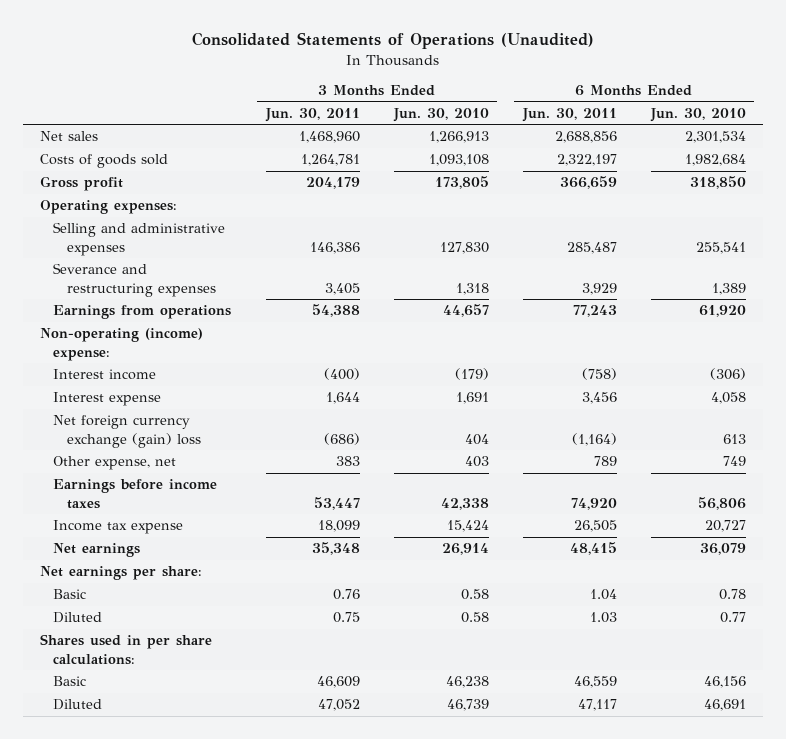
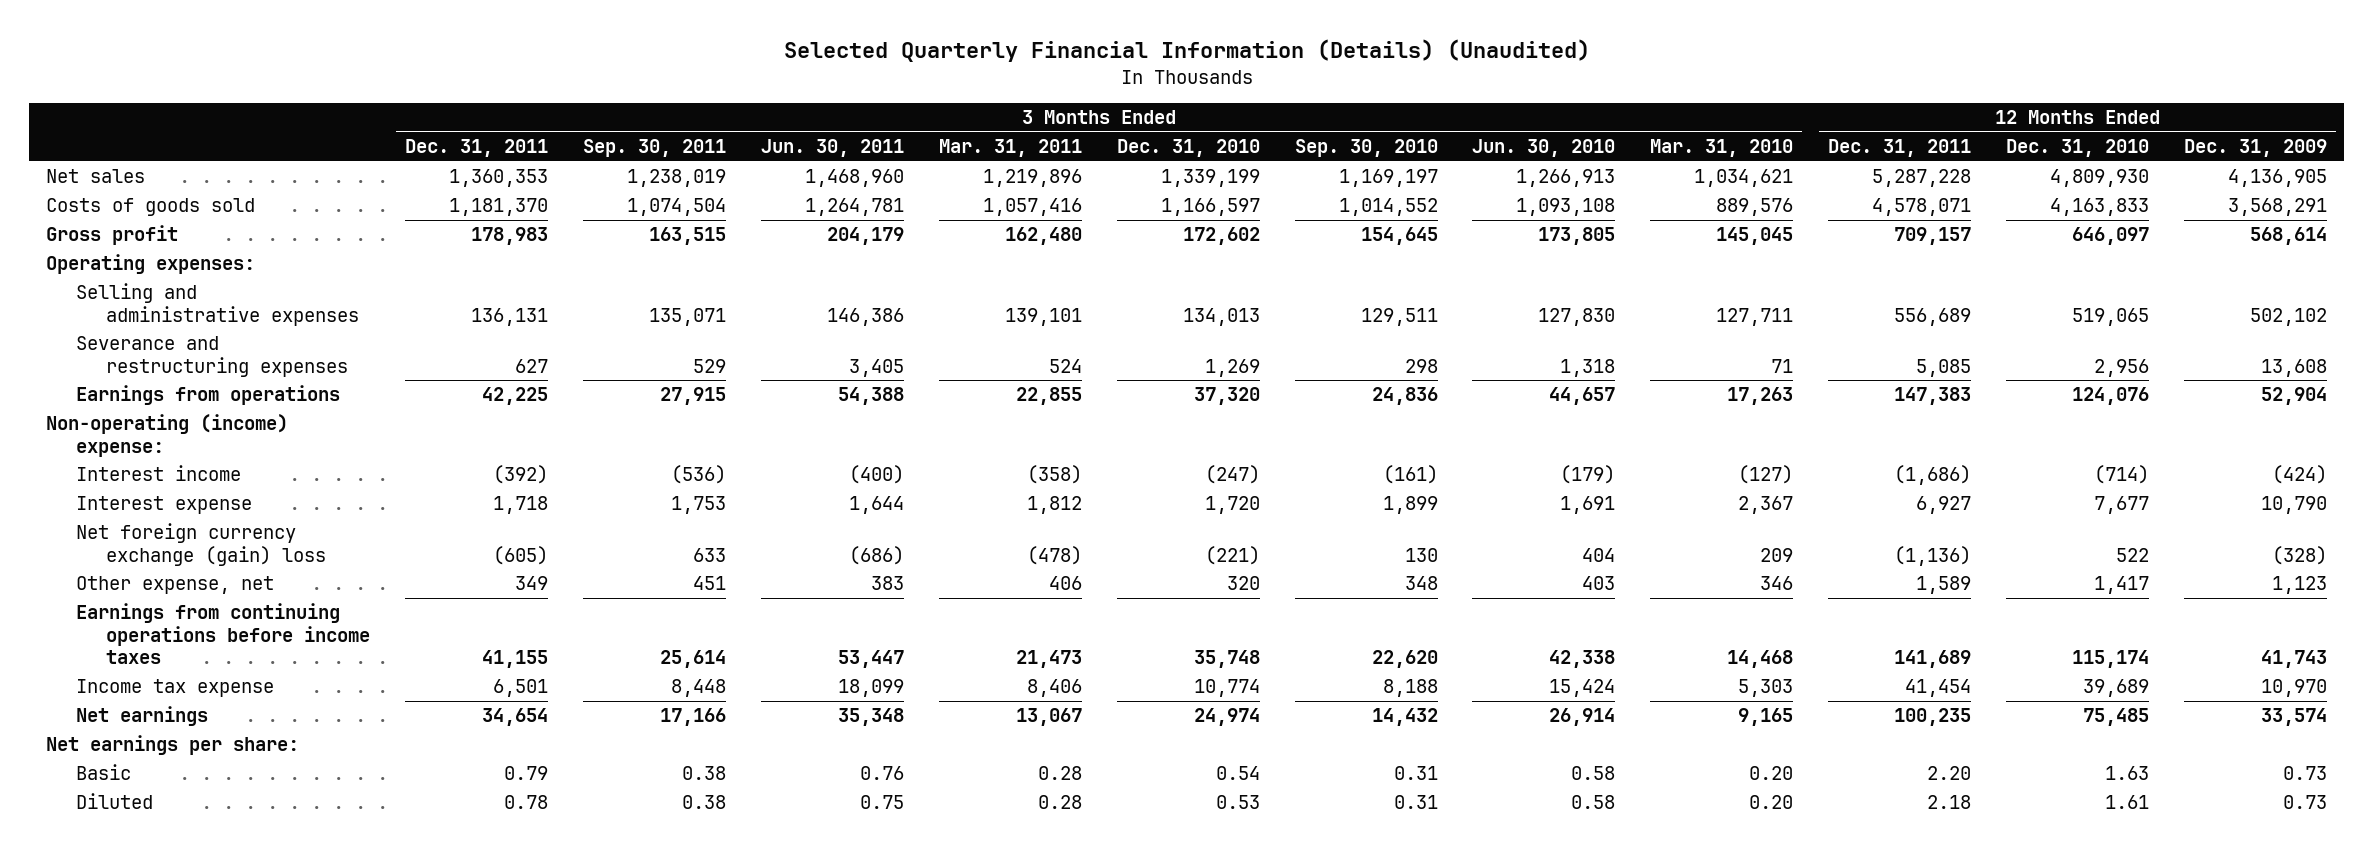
- Consolidated Statements of Operations (Unaudited)
+ Selected Quarterly Financial Information (Details) (Unaudited)
- | 3 Months Ended Jun. 30, 2011 | 3 Months Ended Jun. 30, 2010 | 6 Months Ended Jun. 30, 2011 | 6 Months Ended Jun. 30, 2010
+ | 3 Months Ended Dec. 31, 2011 | 3 Months Ended Sep. 30, 2011 | 3 Months Ended Jun. 30, 2011 | 3 Months Ended Mar. 31, 2011 | 3 Months Ended Dec. 31, 2010 | 3 Months Ended Sep. 30, 2010 | 3 Months Ended Jun. 30, 2010 | 3 Months Ended Mar. 31, 2010 | 12 Months Ended Dec. 31, 2011 | 12 Months Ended Dec. 31, 2010 | 12 Months Ended Dec. 31, 2009
- Earnings before income taxes | 53,447 | 42,338 | 74,920 | 56,806
+ Earnings from continuing operations before income taxes | 41,155 | 25,614 | 53,447 | 21,473 | 35,748 | 22,620 | 42,338 | 14,468 | 141,689 | 115,174 | 41,743
- Shares used in per share calculations:
- Basic | 46,609 | 46,238 | 46,559 | 46,156
- Diluted | 47,052 | 46,739 | 47,117 | 46,691

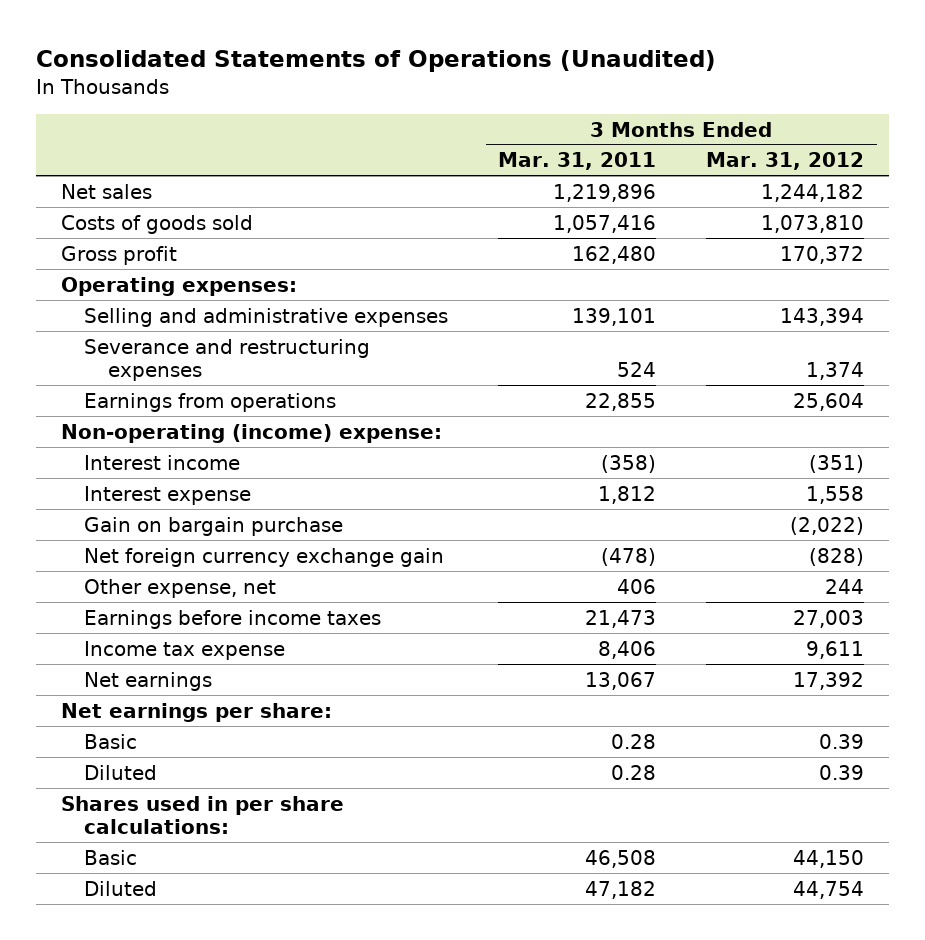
- Selected Quarterly Financial Information (Details) (Unaudited)
+ Consolidated Statements of Operations (Unaudited)
- | 3 Months Ended Dec. 31, 2011 | 3 Months Ended Sep. 30, 2011 | 3 Months Ended Jun. 30, 2011 | 3 Months Ended Mar. 31, 2011 | 3 Months Ended Dec. 31, 2010 | 3 Months Ended Sep. 30, 2010 | 3 Months Ended Jun. 30, 2010 | 3 Months Ended Mar. 31, 2010 | 12 Months Ended Dec. 31, 2011 | 12 Months Ended Dec. 31, 2010 | 12 Months Ended Dec. 31, 2009
+ | 3 Months Ended Mar. 31, 2011 | 3 Months Ended Mar. 31, 2012
- Net foreign currency exchange (gain) loss | (605) | 633 | (686) | (478) | (221) | 130 | 404 | 209 | (1,136) | 522 | (328)
+ Gain on bargain purchase | | (2,022)
+ Net foreign currency exchange gain | (478) | (828)
- Earnings from continuing operations before income taxes | 41,155 | 25,614 | 53,447 | 21,473 | 35,748 | 22,620 | 42,338 | 14,468 | 141,689 | 115,174 | 41,743
+ Earnings before income taxes | 21,473 | 27,003
+ Shares used in per share calculations:
+ Basic | 46,508 | 44,150
+ Diluted | 47,182 | 44,754

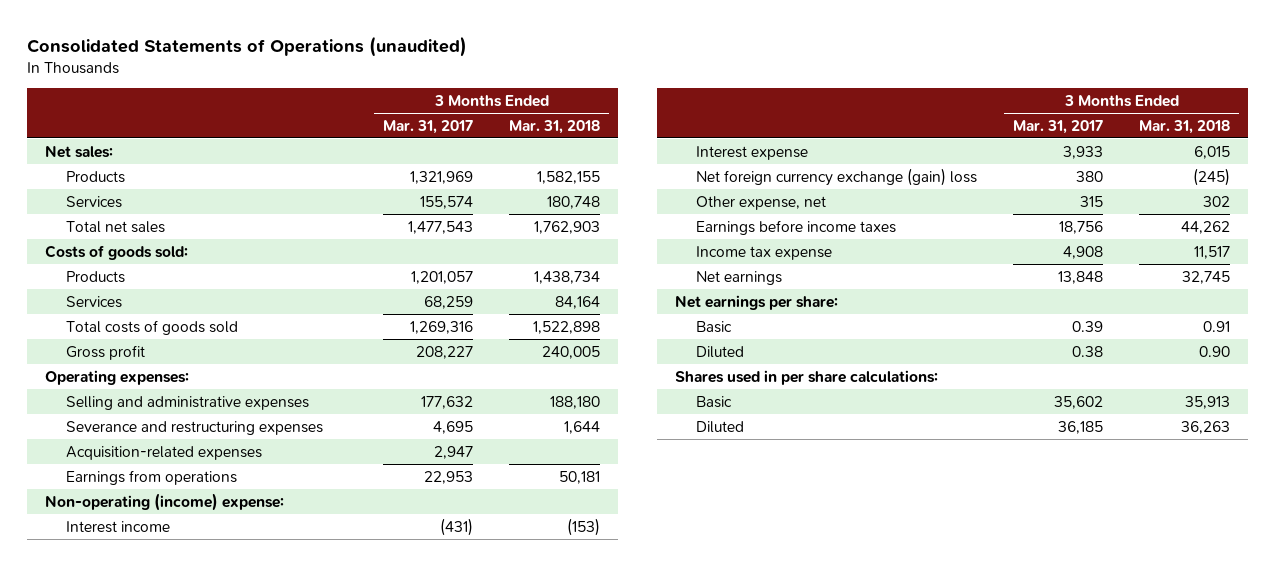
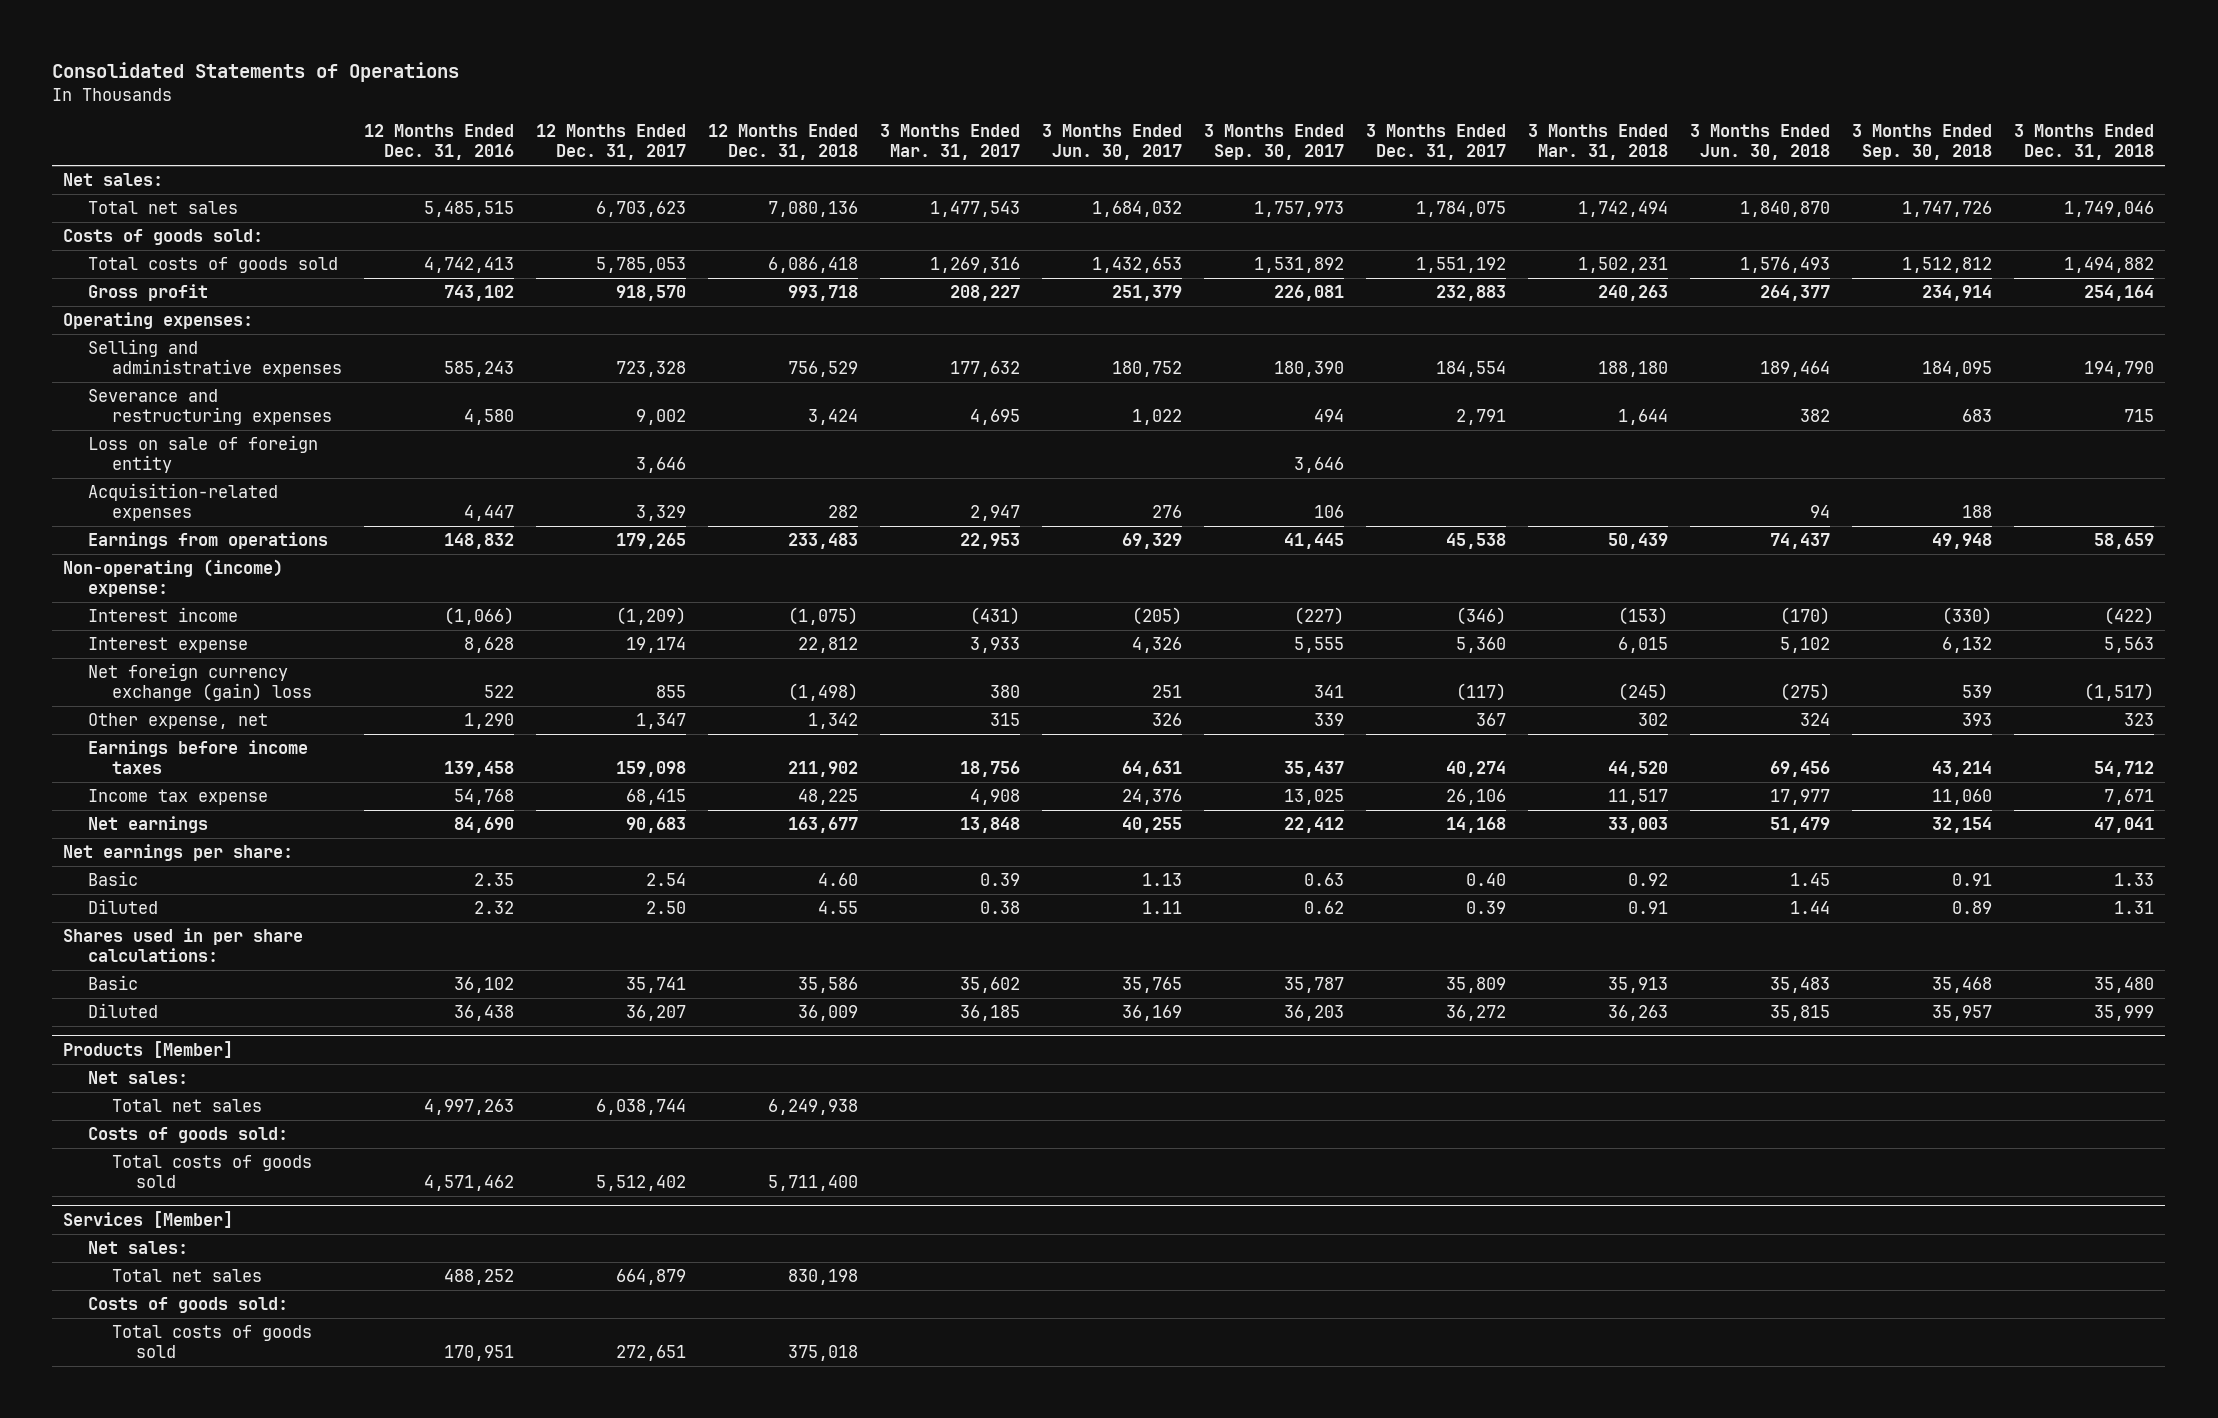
- Consolidated Statements of Operations (unaudited)
+ Consolidated Statements of Operations
- | 3 Months Ended Mar. 31, 2017 | 3 Months Ended Mar. 31, 2018
+ | 12 Months Ended Dec. 31, 2016 | 12 Months Ended Dec. 31, 2017 | 12 Months Ended Dec. 31, 2018 | 3 Months Ended Mar. 31, 2017 | 3 Months Ended Jun. 30, 2017 | 3 Months Ended Sep. 30, 2017 | 3 Months Ended Dec. 31, 2017 | 3 Months Ended Mar. 31, 2018 | 3 Months Ended Jun. 30, 2018 | 3 Months Ended Sep. 30, 2018 | 3 Months Ended Dec. 31, 2018
- Products | 1,321,969 | 1,582,155
- Services | 155,574 | 180,748
- Total net sales | 1,477,543 | 1,762,903
+ Total net sales | 5,485,515 | 6,703,623 | 7,080,136 | 1,477,543 | 1,684,032 | 1,757,973 | 1,784,075 | 1,742,494 | 1,840,870 | 1,747,726 | 1,749,046
- Products | 1,201,057 | 1,438,734
- Services | 68,259 | 84,164
- Total costs of goods sold | 1,269,316 | 1,522,898
- Gross profit | 208,227 | 240,005
+ Total costs of goods sold | 4,742,413 | 5,785,053 | 6,086,418 | 1,269,316 | 1,432,653 | 1,531,892 | 1,551,192 | 1,502,231 | 1,576,493 | 1,512,812 | 1,494,882
+ Gross profit | 743,102 | 918,570 | 993,718 | 208,227 | 251,379 | 226,081 | 232,883 | 240,263 | 264,377 | 234,914 | 254,164
+ Loss on sale of foreign entity | | 3,646 | | | | 3,646 | | | | |
- Earnings from operations | 22,953 | 50,181
+ Earnings from operations | 148,832 | 179,265 | 233,483 | 22,953 | 69,329 | 41,445 | 45,538 | 50,439 | 74,437 | 49,948 | 58,659
- Earnings before income taxes | 18,756 | 44,262
+ Earnings before income taxes | 139,458 | 159,098 | 211,902 | 18,756 | 64,631 | 35,437 | 40,274 | 44,520 | 69,456 | 43,214 | 54,712
- Net earnings | 13,848 | 32,745
+ Net earnings | 84,690 | 90,683 | 163,677 | 13,848 | 40,255 | 22,412 | 14,168 | 33,003 | 51,479 | 32,154 | 47,041
- Basic | 0.39 | 0.91
- Diluted | 0.38 | 0.90
+ Basic | 2.35 | 2.54 | 4.60 | 0.39 | 1.13 | 0.63 | 0.40 | 0.92 | 1.45 | 0.91 | 1.33
+ Diluted | 2.32 | 2.50 | 4.55 | 0.38 | 1.11 | 0.62 | 0.39 | 0.91 | 1.44 | 0.89 | 1.31
+ Products [Member]
+ Net sales:
+ Total net sales | 4,997,263 | 6,038,744 | 6,249,938 | | | | | | | |
+ Costs of goods sold:
+ Total costs of goods sold | 4,571,462 | 5,512,402 | 5,711,400 | | | | | | | |
+ Services [Member]
+ Net sales:
+ Total net sales | 488,252 | 664,879 | 830,198 | | | | | | | |
+ Costs of goods sold:
+ Total costs of goods sold | 170,951 | 272,651 | 375,018 | | | | | | | |

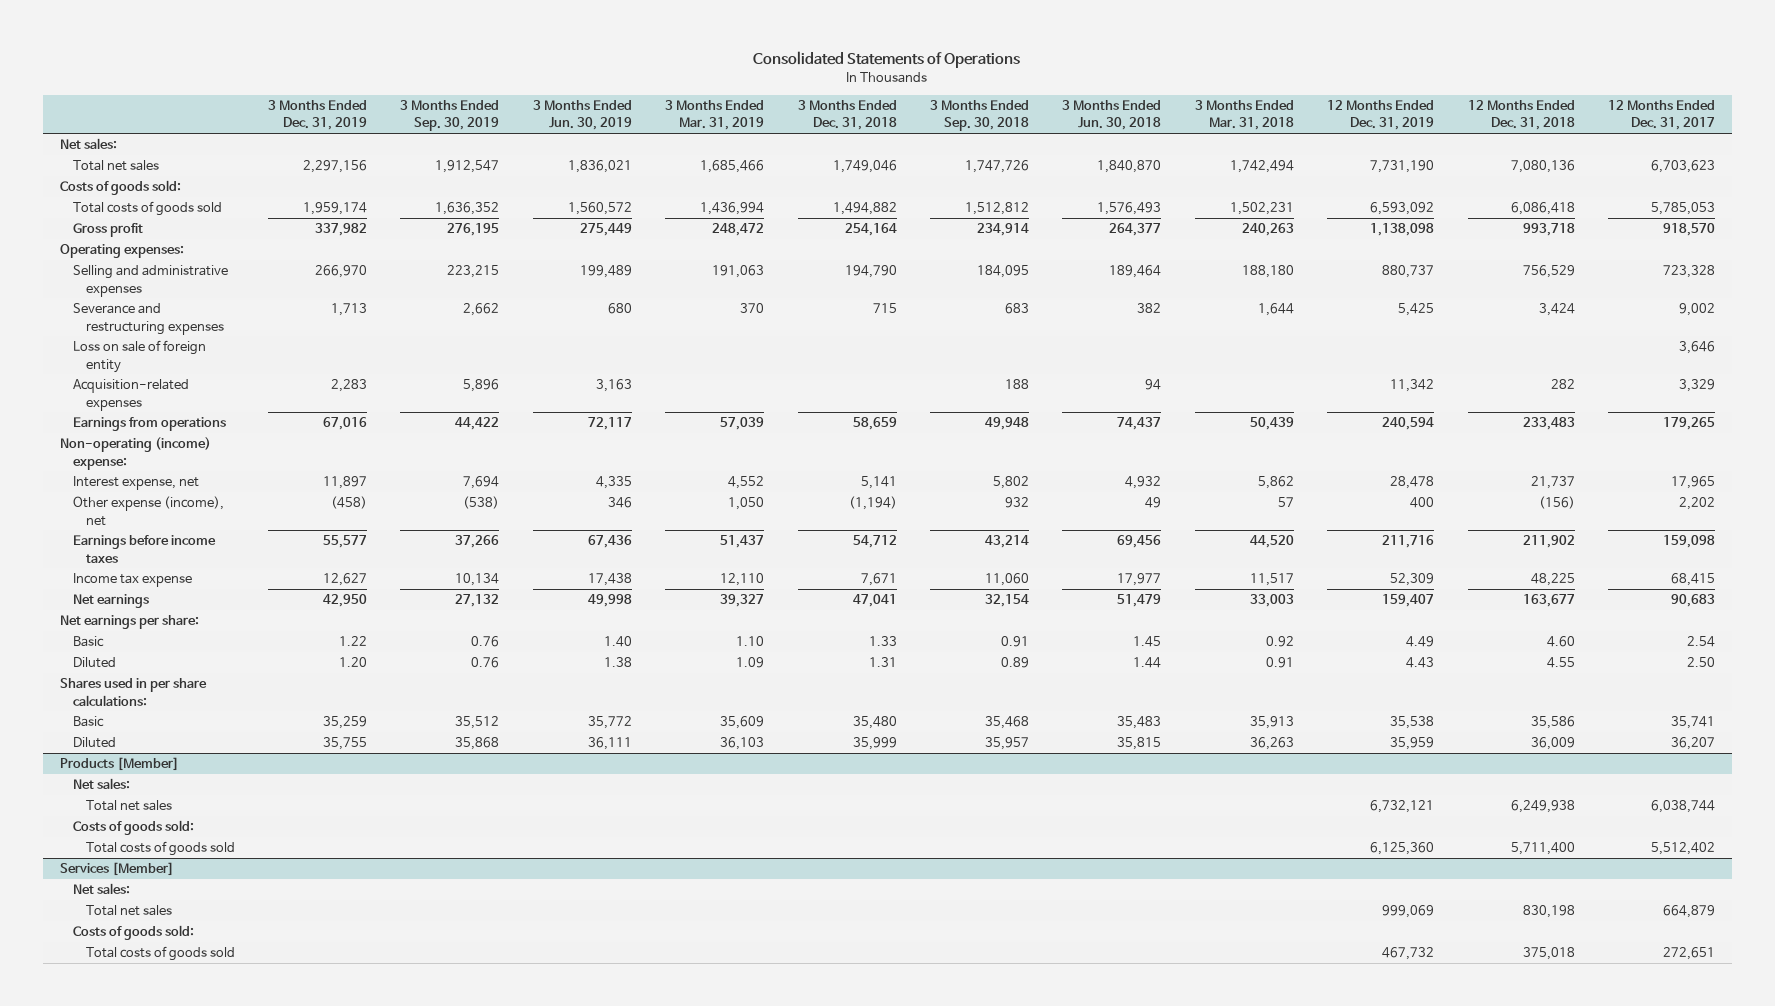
- | 12 Months Ended Dec. 31, 2016 | 12 Months Ended Dec. 31, 2017 | 12 Months Ended Dec. 31, 2018 | 3 Months Ended Mar. 31, 2017 | 3 Months Ended Jun. 30, 2017 | 3 Months Ended Sep. 30, 2017 | 3 Months Ended Dec. 31, 2017 | 3 Months Ended Mar. 31, 2018 | 3 Months Ended Jun. 30, 2018 | 3 Months Ended Sep. 30, 2018 | 3 Months Ended Dec. 31, 2018
+ | 3 Months Ended Dec. 31, 2019 | 3 Months Ended Sep. 30, 2019 | 3 Months Ended Jun. 30, 2019 | 3 Months Ended Mar. 31, 2019 | 3 Months Ended Dec. 31, 2018 | 3 Months Ended Sep. 30, 2018 | 3 Months Ended Jun. 30, 2018 | 3 Months Ended Mar. 31, 2018 | 12 Months Ended Dec. 31, 2019 | 12 Months Ended Dec. 31, 2018 | 12 Months Ended Dec. 31, 2017
- Interest income | (1,066) | (1,209) | (1,075) | (431) | (205) | (227) | (346) | (153) | (170) | (330) | (422)
- Interest expense | 8,628 | 19,174 | 22,812 | 3,933 | 4,326 | 5,555 | 5,360 | 6,015 | 5,102 | 6,132 | 5,563
- Net foreign currency exchange (gain) loss | 522 | 855 | (1,498) | 380 | 251 | 341 | (117) | (245) | (275) | 539 | (1,517)
- Other expense, net | 1,290 | 1,347 | 1,342 | 315 | 326 | 339 | 367 | 302 | 324 | 393 | 323
+ Interest expense, net | 11,897 | 7,694 | 4,335 | 4,552 | 5,141 | 5,802 | 4,932 | 5,862 | 28,478 | 21,737 | 17,965
+ Other expense (income), net | (458) | (538) | 346 | 1,050 | (1,194) | 932 | 49 | 57 | 400 | (156) | 2,202

